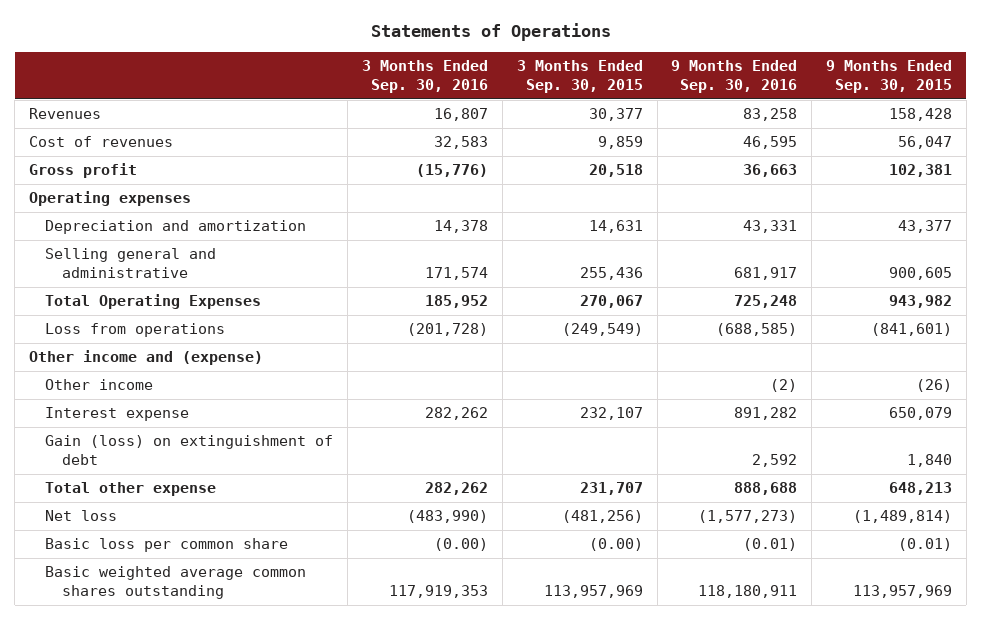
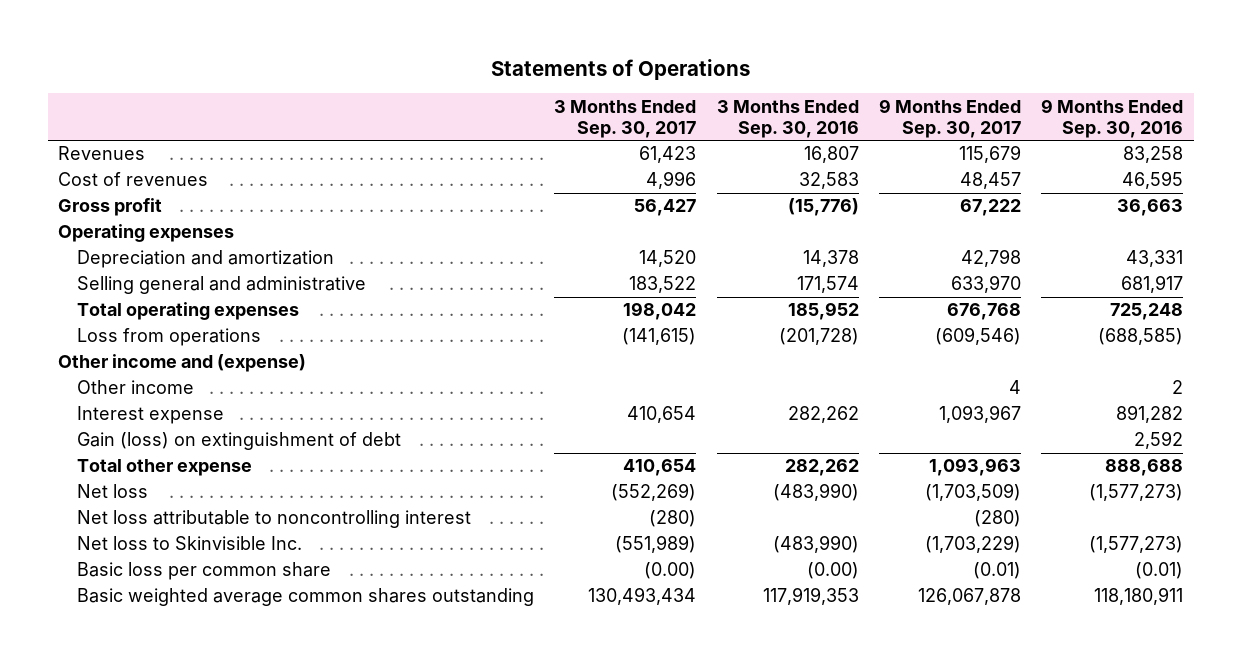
- | 3 Months Ended Sep. 30, 2016 | 3 Months Ended Sep. 30, 2015 | 9 Months Ended Sep. 30, 2016 | 9 Months Ended Sep. 30, 2015
+ | 3 Months Ended Sep. 30, 2017 | 3 Months Ended Sep. 30, 2016 | 9 Months Ended Sep. 30, 2017 | 9 Months Ended Sep. 30, 2016
- Total Operating Expenses | 185,952 | 270,067 | 725,248 | 943,982
+ Total operating expenses | 198,042 | 185,952 | 676,768 | 725,248
- Other income | | | (2) | (26)
+ Other income | | | 4 | 2
+ Net loss attributable to noncontrolling interest | (280) | | (280) |
+ Net loss to Skinvisible Inc. | (551,989) | (483,990) | (1,703,229) | (1,577,273)

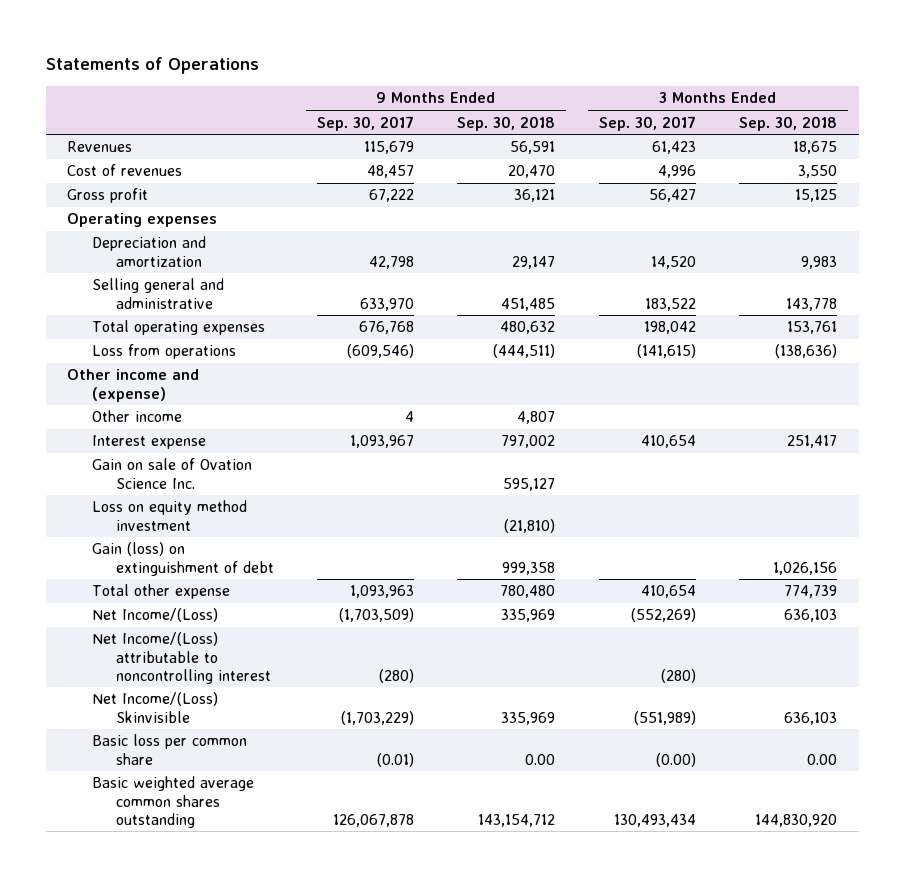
- | 3 Months Ended Sep. 30, 2017 | 3 Months Ended Sep. 30, 2016 | 9 Months Ended Sep. 30, 2017 | 9 Months Ended Sep. 30, 2016
+ | 9 Months Ended Sep. 30, 2017 | 9 Months Ended Sep. 30, 2018 | 3 Months Ended Sep. 30, 2017 | 3 Months Ended Sep. 30, 2018
+ Gain on sale of Ovation Science Inc. | | 595,127 | |
+ Loss on equity method investment | | (21,810) | |
- Net loss | (552,269) | (483,990) | (1,703,509) | (1,577,273)
- Net loss attributable to noncontrolling interest | (280) | | (280) |
- Net loss to Skinvisible Inc. | (551,989) | (483,990) | (1,703,229) | (1,577,273)
+ Net Income/(Loss) | (1,703,509) | 335,969 | (552,269) | 636,103
+ Net Income/(Loss) attributable to noncontrolling interest | (280) | | (280) |
+ Net Income/(Loss) Skinvisible | (1,703,229) | 335,969 | (551,989) | 636,103

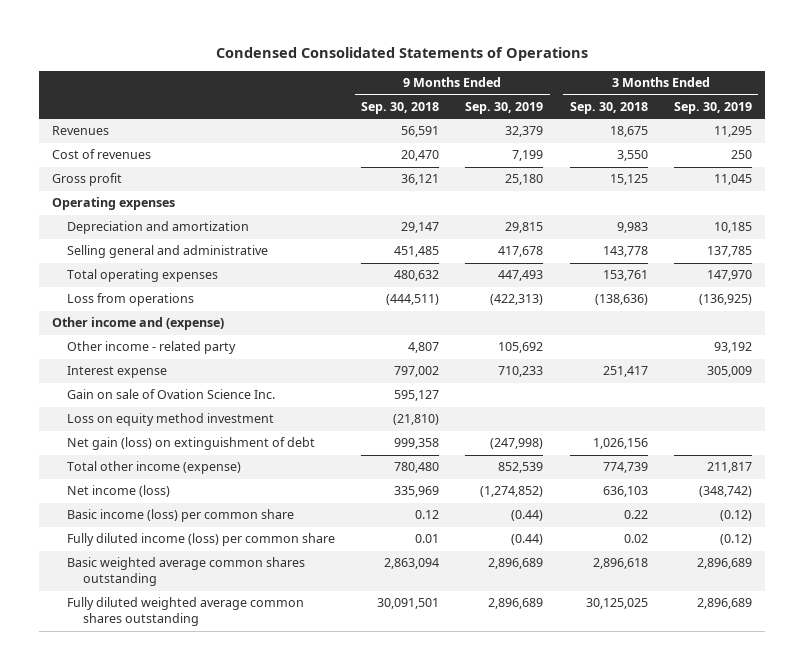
- Statements of Operations
+ Condensed Consolidated Statements of Operations
- | 9 Months Ended Sep. 30, 2017 | 9 Months Ended Sep. 30, 2018 | 3 Months Ended Sep. 30, 2017 | 3 Months Ended Sep. 30, 2018
+ | 9 Months Ended Sep. 30, 2018 | 9 Months Ended Sep. 30, 2019 | 3 Months Ended Sep. 30, 2018 | 3 Months Ended Sep. 30, 2019
- Other income | 4 | 4,807 | |
+ Other income - related party | 4,807 | 105,692 | | 93,192
- Gain (loss) on extinguishment of debt | | 999,358 | | 1,026,156
- Total other expense | 1,093,963 | 780,480 | 410,654 | 774,739
- Net Income/(Loss) | (1,703,509) | 335,969 | (552,269) | 636,103
- Net Income/(Loss) attributable to noncontrolling interest | (280) | | (280) |
- Net Income/(Loss) Skinvisible | (1,703,229) | 335,969 | (551,989) | 636,103
- Basic loss per common share | (0.01) | 0.00 | (0.00) | 0.00
- Basic weighted average common shares outstanding | 126,067,878 | 143,154,712 | 130,493,434 | 144,830,920
+ Net gain (loss) on extinguishment of debt | 999,358 | (247,998) | 1,026,156 |
+ Total other income (expense) | 780,480 | 852,539 | 774,739 | 211,817
+ Net income (loss) | 335,969 | (1,274,852) | 636,103 | (348,742)
+ Basic income (loss) per common share | 0.12 | (0.44) | 0.22 | (0.12)
+ Fully diluted income (loss) per common share | 0.01 | (0.44) | 0.02 | (0.12)
+ Basic weighted average common shares outstanding | 2,863,094 | 2,896,689 | 2,896,618 | 2,896,689
+ Fully diluted weighted average common shares outstanding | 30,091,501 | 2,896,689 | 30,125,025 | 2,896,689

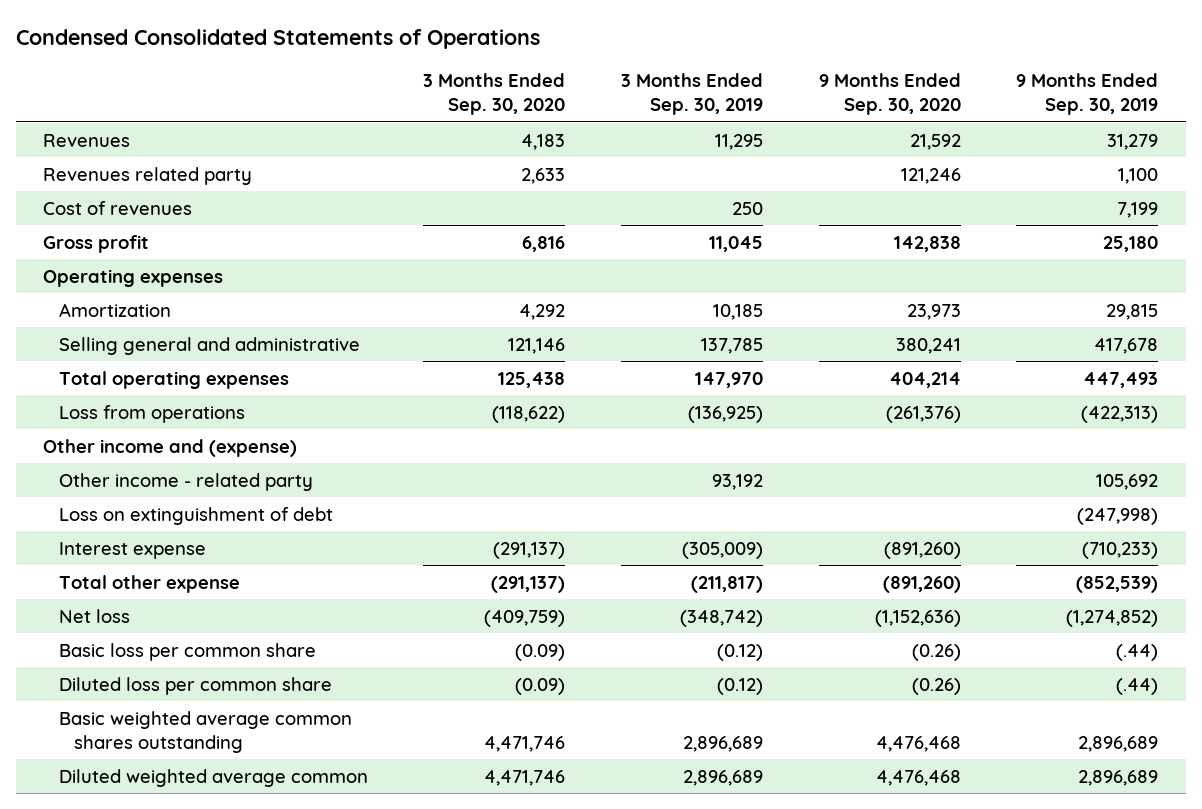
- | 9 Months Ended Sep. 30, 2018 | 9 Months Ended Sep. 30, 2019 | 3 Months Ended Sep. 30, 2018 | 3 Months Ended Sep. 30, 2019
+ | 3 Months Ended Sep. 30, 2020 | 3 Months Ended Sep. 30, 2019 | 9 Months Ended Sep. 30, 2020 | 9 Months Ended Sep. 30, 2019
- Revenues | 56,591 | 32,379 | 18,675 | 11,295
+ Revenues | 4,183 | 11,295 | 21,592 | 31,279
+ Revenues related party | 2,633 | | 121,246 | 1,100
- Depreciation and amortization | 29,147 | 29,815 | 9,983 | 10,185
+ Amortization | 4,292 | 10,185 | 23,973 | 29,815
- Interest expense | 797,002 | 710,233 | 251,417 | 305,009
- Gain on sale of Ovation Science Inc. | 595,127 | | |
- Loss on equity method investment | (21,810) | | |
- Net gain (loss) on extinguishment of debt | 999,358 | (247,998) | 1,026,156 |
- Total other income (expense) | 780,480 | 852,539 | 774,739 | 211,817
- Net income (loss) | 335,969 | (1,274,852) | 636,103 | (348,742)
- Basic income (loss) per common share | 0.12 | (0.44) | 0.22 | (0.12)
- Fully diluted income (loss) per common share | 0.01 | (0.44) | 0.02 | (0.12)
+ Loss on extinguishment of debt | | | | (247,998)
+ Interest expense | (291,137) | (305,009) | (891,260) | (710,233)
+ Total other expense | (291,137) | (211,817) | (891,260) | (852,539)
+ Net loss | (409,759) | (348,742) | (1,152,636) | (1,274,852)
+ Basic loss per common share | (0.09) | (0.12) | (0.26) | (.44)
+ Diluted loss per common share | (0.09) | (0.12) | (0.26) | (.44)
- Fully diluted weighted average common shares outstanding | 30,091,501 | 2,896,689 | 30,125,025 | 2,896,689
+ Diluted weighted average common | 4,471,746 | 2,896,689 | 4,476,468 | 2,896,689

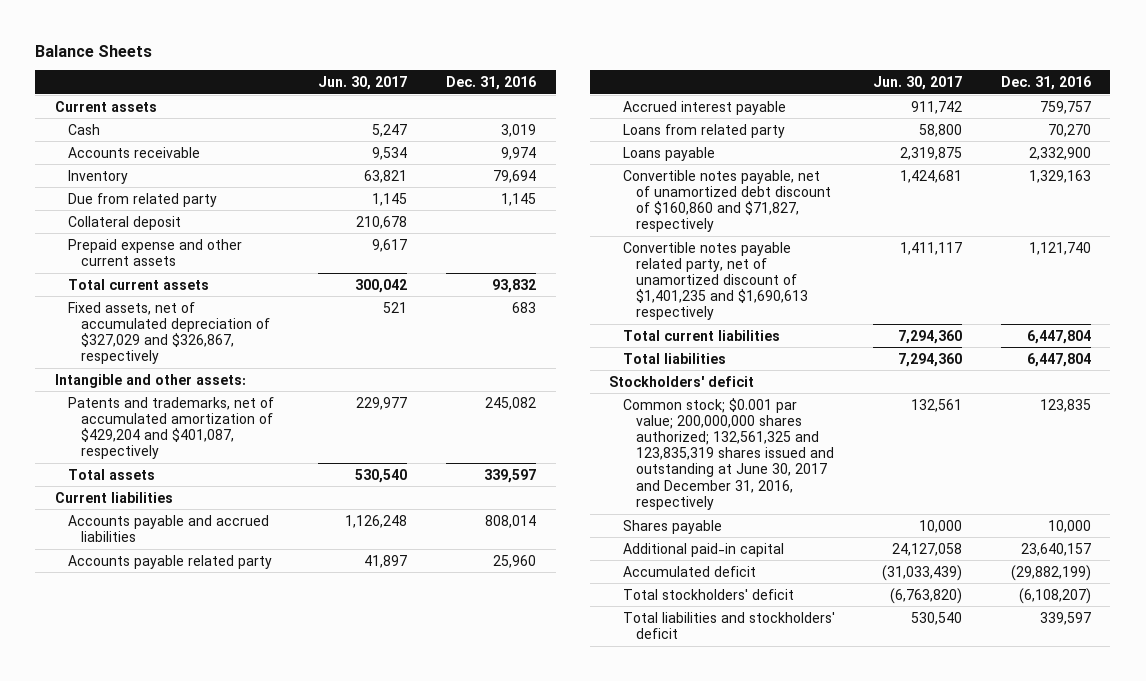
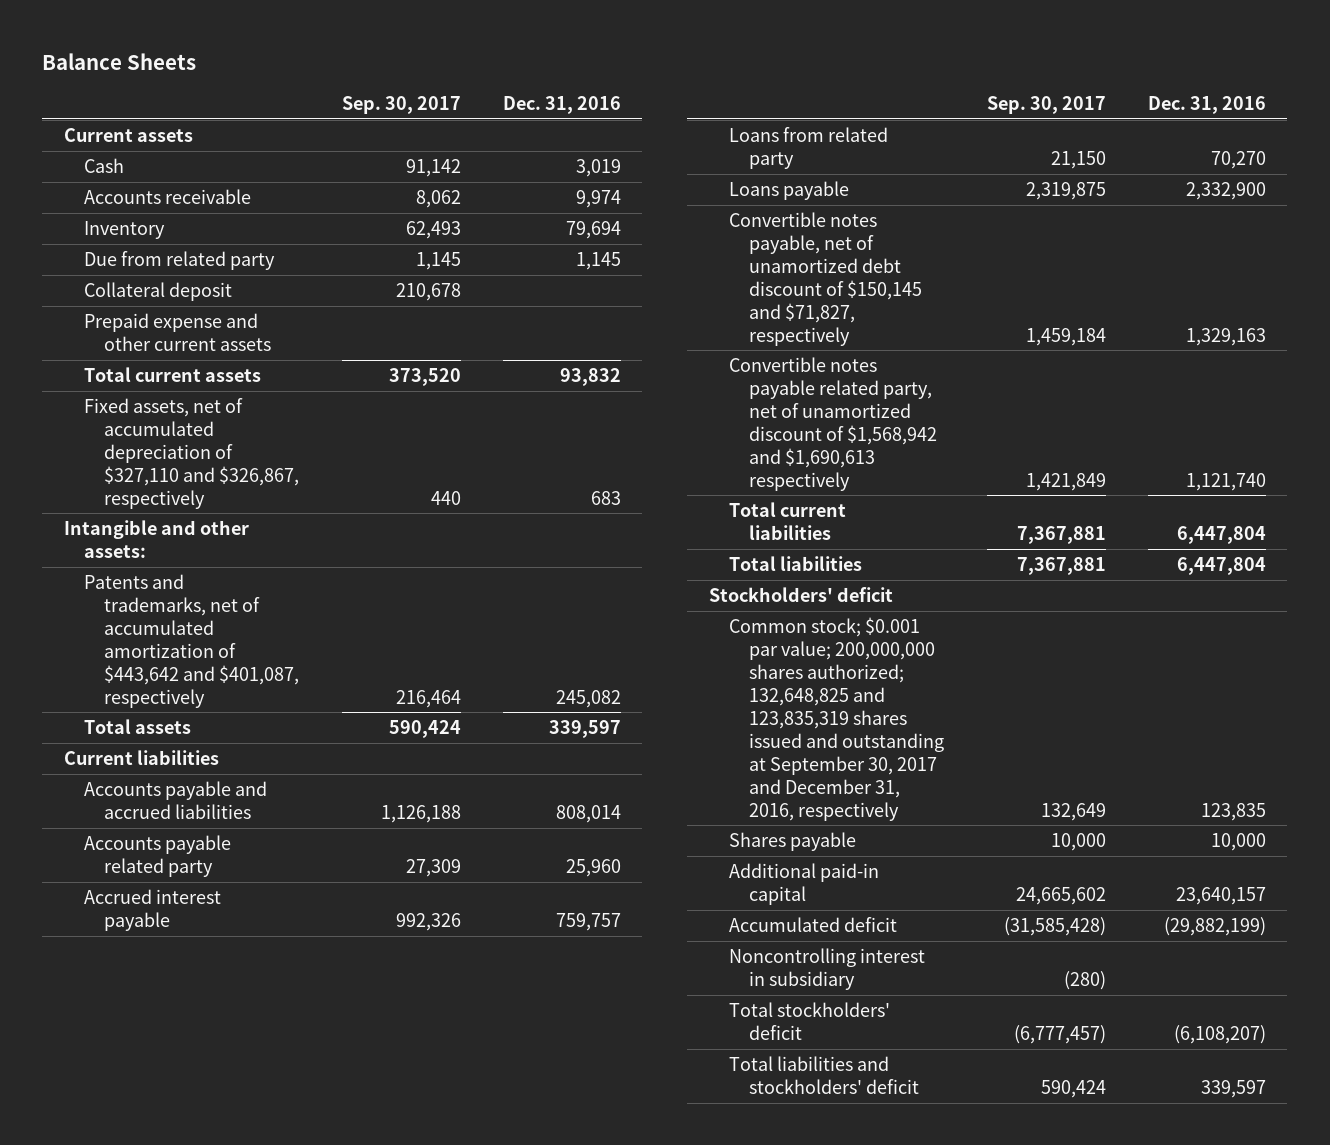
- | Jun. 30, 2017 | Dec. 31, 2016
+ | Sep. 30, 2017 | Dec. 31, 2016
- Fixed assets, net of accumulated depreciation of $327,029 and $326,867, respectively | 521 | 683
+ Fixed assets, net of accumulated depreciation of $327,110 and $326,867, respectively | 440 | 683
- Patents and trademarks, net of accumulated amortization of $429,204 and $401,087, respectively | 229,977 | 245,082
+ Patents and trademarks, net of accumulated amortization of $443,642 and $401,087, respectively | 216,464 | 245,082
- Convertible notes payable, net of unamortized debt discount of $160,860 and $71,827, respectively | 1,424,681 | 1,329,163
- Convertible notes payable related party, net of unamortized discount of $1,401,235 and $1,690,613 respectively | 1,411,117 | 1,121,740
+ Convertible notes payable, net of unamortized debt discount of $150,145 and $71,827, respectively | 1,459,184 | 1,329,163
+ Convertible notes payable related party, net of unamortized discount of $1,568,942 and $1,690,613 respectively | 1,421,849 | 1,121,740
- Common stock; $0.001 par value; 200,000,000 shares authorized; 132,561,325 and 123,835,319 shares issued and outstanding at June 30, 2017 and December 31, 2016, respectively | 132,561 | 123,835
+ Common stock; $0.001 par value; 200,000,000 shares authorized; 132,648,825 and 123,835,319 shares issued and outstanding at September 30, 2017 and December 31, 2016, respectively | 132,649 | 123,835
+ Noncontrolling interest in subsidiary | (280) |

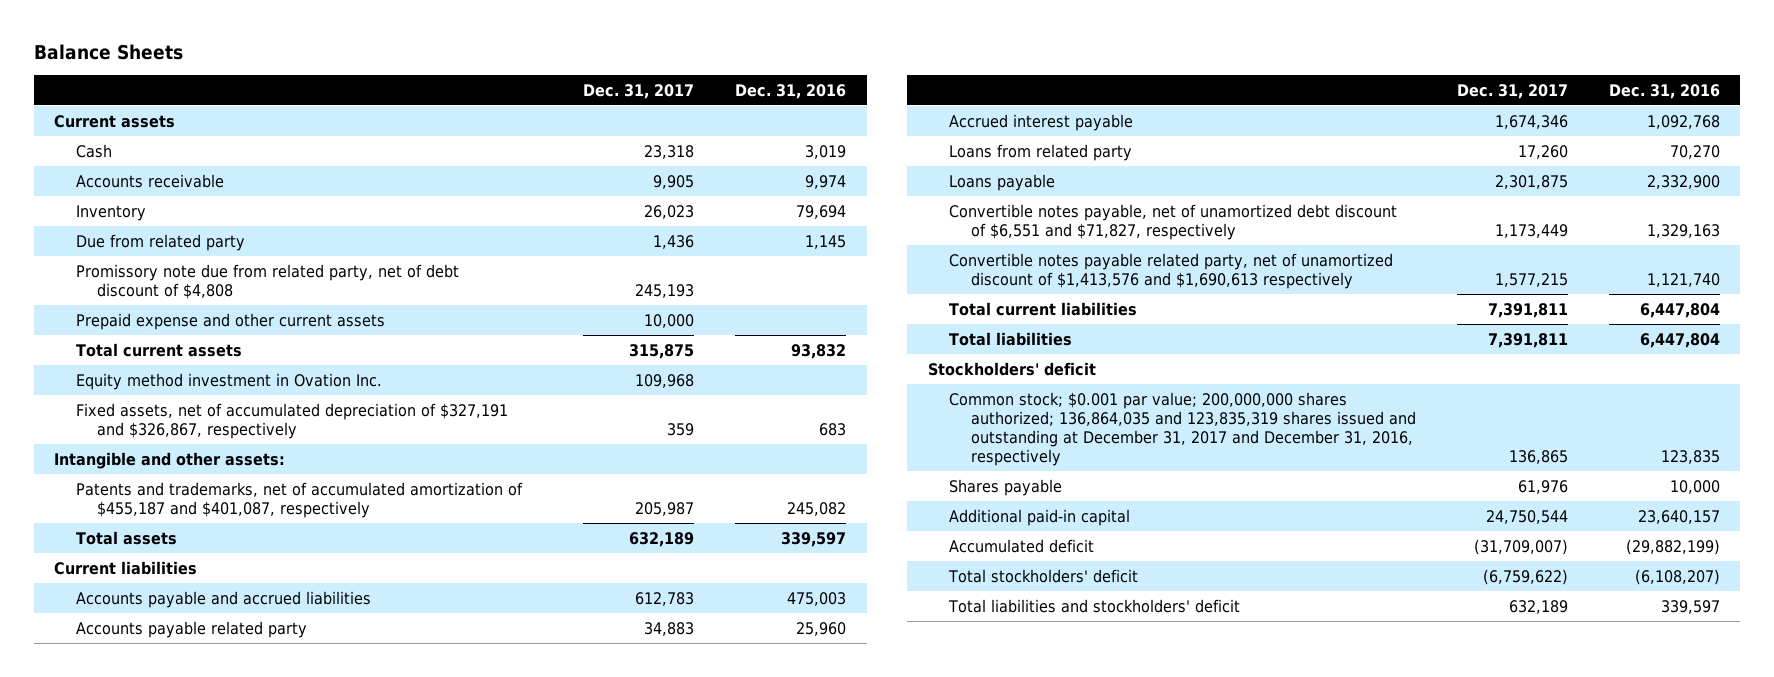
- | Sep. 30, 2017 | Dec. 31, 2016
+ | Dec. 31, 2017 | Dec. 31, 2016
- Collateral deposit | 210,678 |
+ Promissory note due from related party, net of debt discount of $4,808 | 245,193 |
- Fixed assets, net of accumulated depreciation of $327,110 and $326,867, respectively | 440 | 683
+ Equity method investment in Ovation Inc. | 109,968 |
+ Fixed assets, net of accumulated depreciation of $327,191 and $326,867, respectively | 359 | 683
- Patents and trademarks, net of accumulated amortization of $443,642 and $401,087, respectively | 216,464 | 245,082
+ Patents and trademarks, net of accumulated amortization of $455,187 and $401,087, respectively | 205,987 | 245,082
- Accounts payable and accrued liabilities | 1,126,188 | 808,014
+ Accounts payable and accrued liabilities | 612,783 | 475,003
- Accrued interest payable | 992,326 | 759,757
+ Accrued interest payable | 1,674,346 | 1,092,768
- Convertible notes payable, net of unamortized debt discount of $150,145 and $71,827, respectively | 1,459,184 | 1,329,163
- Convertible notes payable related party, net of unamortized discount of $1,568,942 and $1,690,613 respectively | 1,421,849 | 1,121,740
+ Convertible notes payable, net of unamortized debt discount of $6,551 and $71,827, respectively | 1,173,449 | 1,329,163
+ Convertible notes payable related party, net of unamortized discount of $1,413,576 and $1,690,613 respectively | 1,577,215 | 1,121,740
- Common stock; $0.001 par value; 200,000,000 shares authorized; 132,648,825 and 123,835,319 shares issued and outstanding at September 30, 2017 and December 31, 2016, respectively | 132,649 | 123,835
+ Common stock; $0.001 par value; 200,000,000 shares authorized; 136,864,035 and 123,835,319 shares issued and outstanding at December 31, 2017 and December 31, 2016, respectively | 136,865 | 123,835
- Noncontrolling interest in subsidiary | (280) |

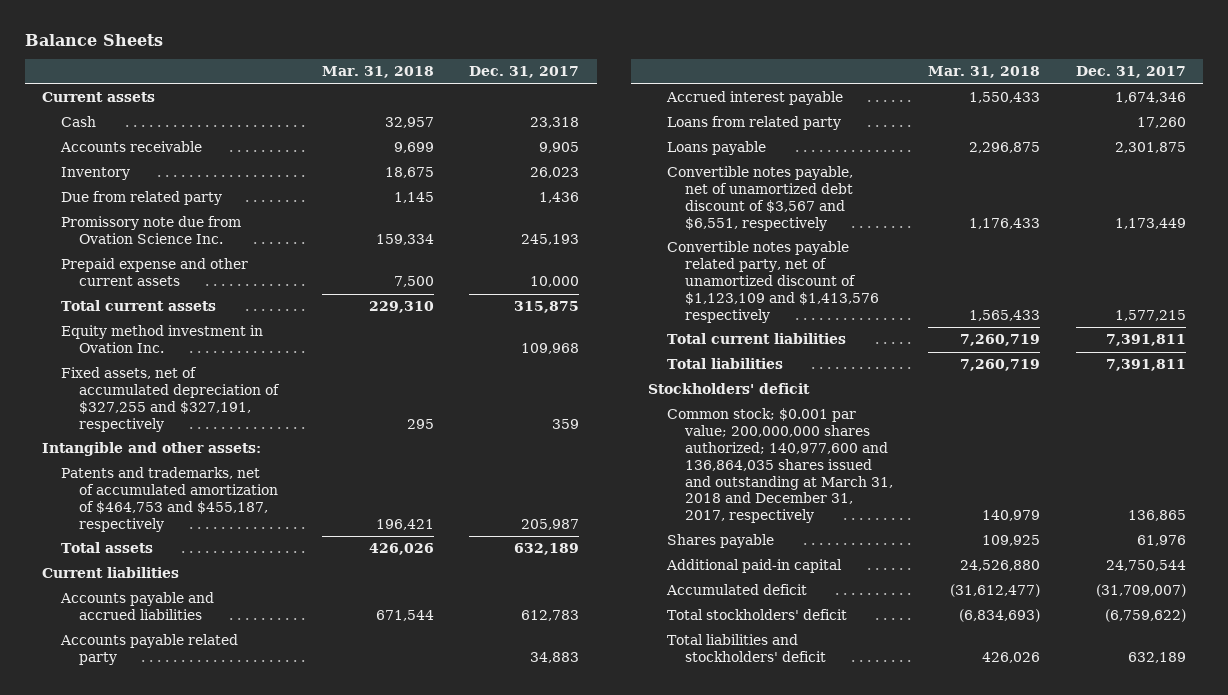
- | Dec. 31, 2017 | Dec. 31, 2016
+ | Mar. 31, 2018 | Dec. 31, 2017
- Promissory note due from related party, net of debt discount of $4,808 | 245,193 |
+ Promissory note due from Ovation Science Inc. | 159,334 | 245,193
- Fixed assets, net of accumulated depreciation of $327,191 and $326,867, respectively | 359 | 683
+ Fixed assets, net of accumulated depreciation of $327,255 and $327,191, respectively | 295 | 359
- Patents and trademarks, net of accumulated amortization of $455,187 and $401,087, respectively | 205,987 | 245,082
+ Patents and trademarks, net of accumulated amortization of $464,753 and $455,187, respectively | 196,421 | 205,987
- Convertible notes payable, net of unamortized debt discount of $6,551 and $71,827, respectively | 1,173,449 | 1,329,163
- Convertible notes payable related party, net of unamortized discount of $1,413,576 and $1,690,613 respectively | 1,577,215 | 1,121,740
+ Convertible notes payable, net of unamortized debt discount of $3,567 and $6,551, respectively | 1,176,433 | 1,173,449
+ Convertible notes payable related party, net of unamortized discount of $1,123,109 and $1,413,576 respectively | 1,565,433 | 1,577,215
- Common stock; $0.001 par value; 200,000,000 shares authorized; 136,864,035 and 123,835,319 shares issued and outstanding at December 31, 2017 and December 31, 2016, respectively | 136,865 | 123,835
+ Common stock; $0.001 par value; 200,000,000 shares authorized; 140,977,600 and 136,864,035 shares issued and outstanding at March 31, 2018 and December 31, 2017, respectively | 140,979 | 136,865

